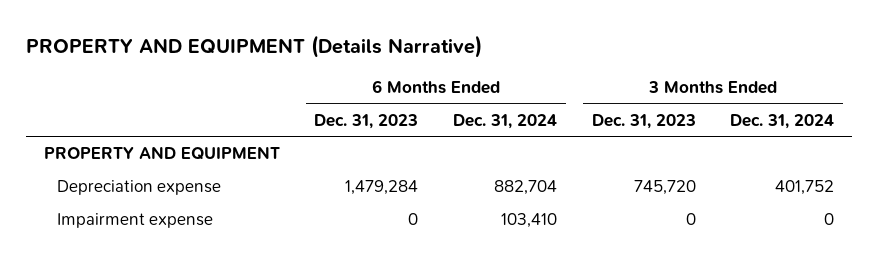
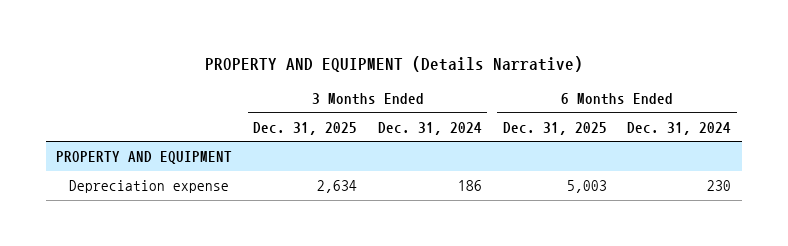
- | 6 Months Ended Dec. 31, 2023 | 6 Months Ended Dec. 31, 2024 | 3 Months Ended Dec. 31, 2023 | 3 Months Ended Dec. 31, 2024
+ | 3 Months Ended Dec. 31, 2025 | 3 Months Ended Dec. 31, 2024 | 6 Months Ended Dec. 31, 2025 | 6 Months Ended Dec. 31, 2024
- Depreciation expense | 1,479,284 | 882,704 | 745,720 | 401,752
- Impairment expense | 0 | 103,410 | 0 | 0
+ Depreciation expense | 2,634 | 186 | 5,003 | 230

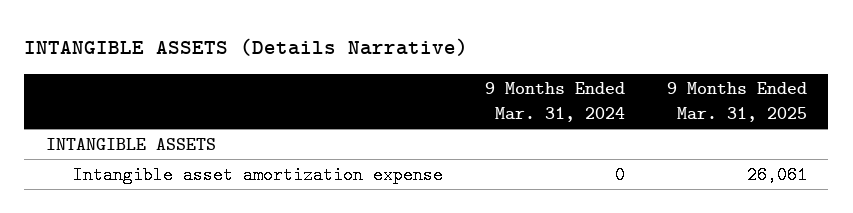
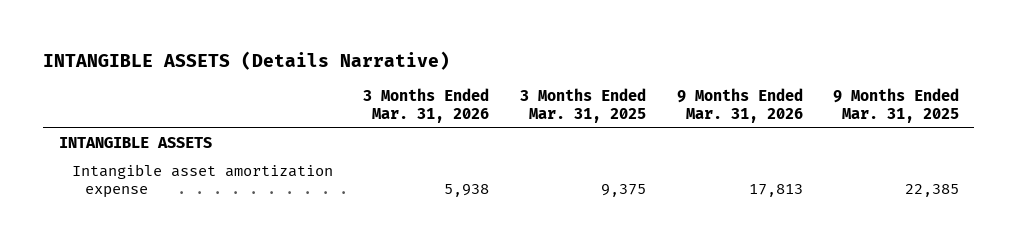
- | 9 Months Ended Mar. 31, 2024 | 9 Months Ended Mar. 31, 2025
+ | 3 Months Ended Mar. 31, 2026 | 3 Months Ended Mar. 31, 2025 | 9 Months Ended Mar. 31, 2026 | 9 Months Ended Mar. 31, 2025
- Intangible asset amortization expense | 0 | 26,061
+ Intangible asset amortization expense | 5,938 | 9,375 | 17,813 | 22,385

